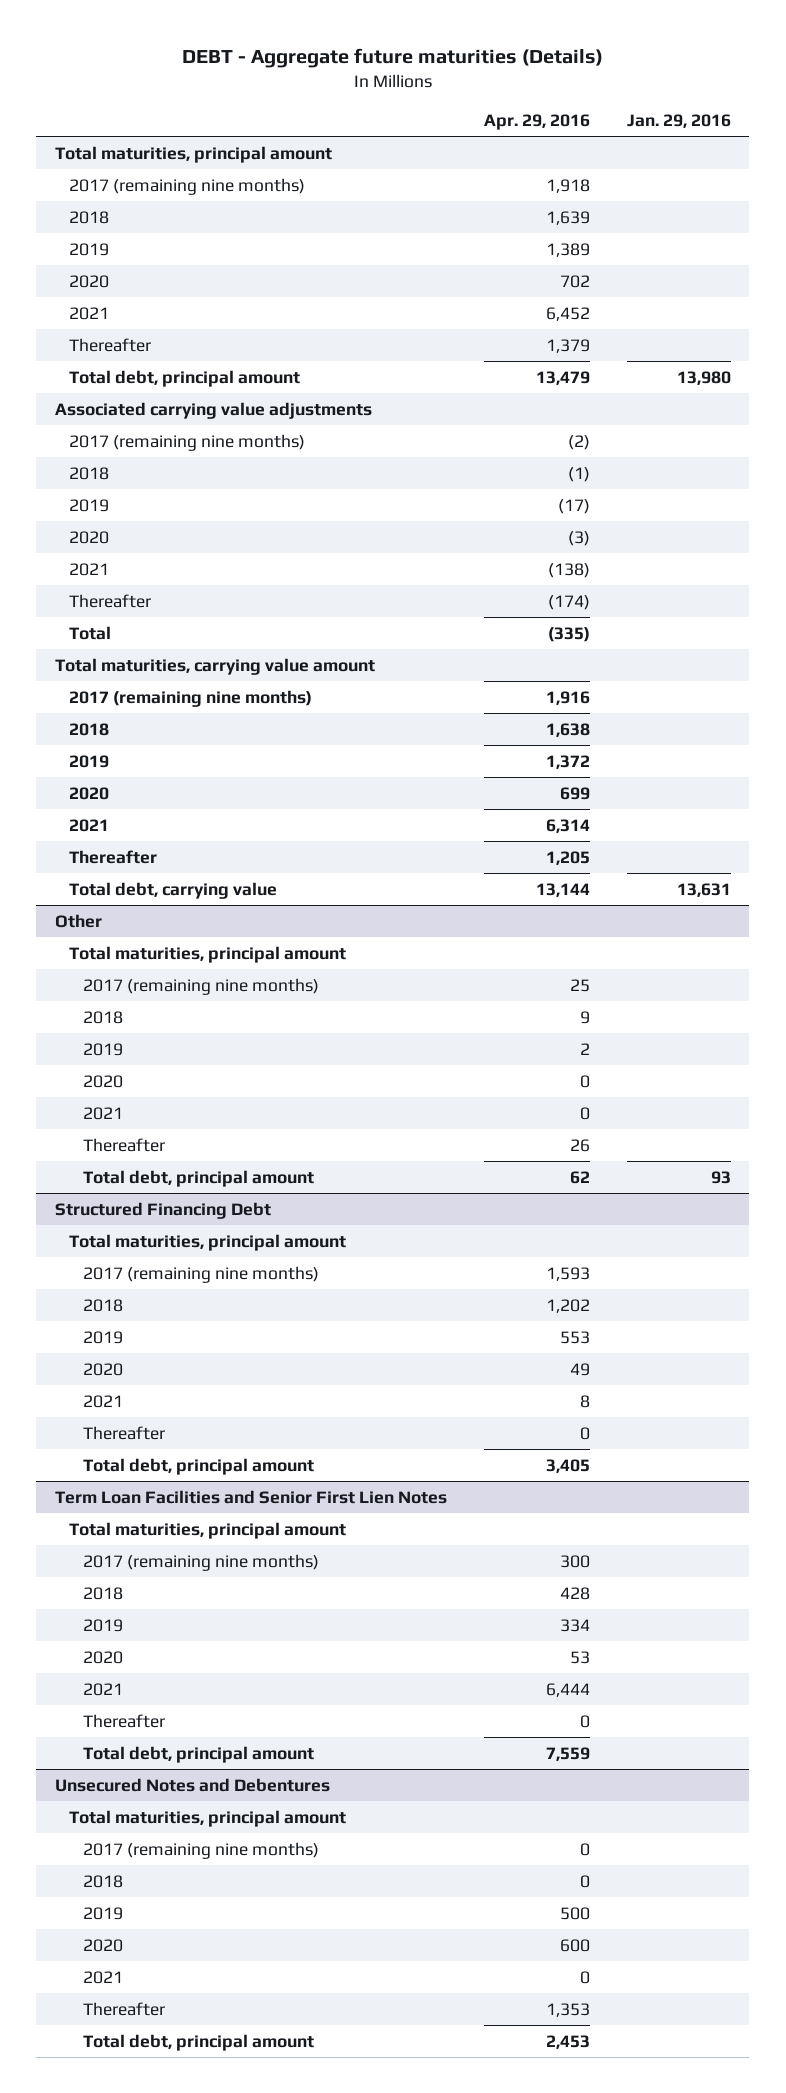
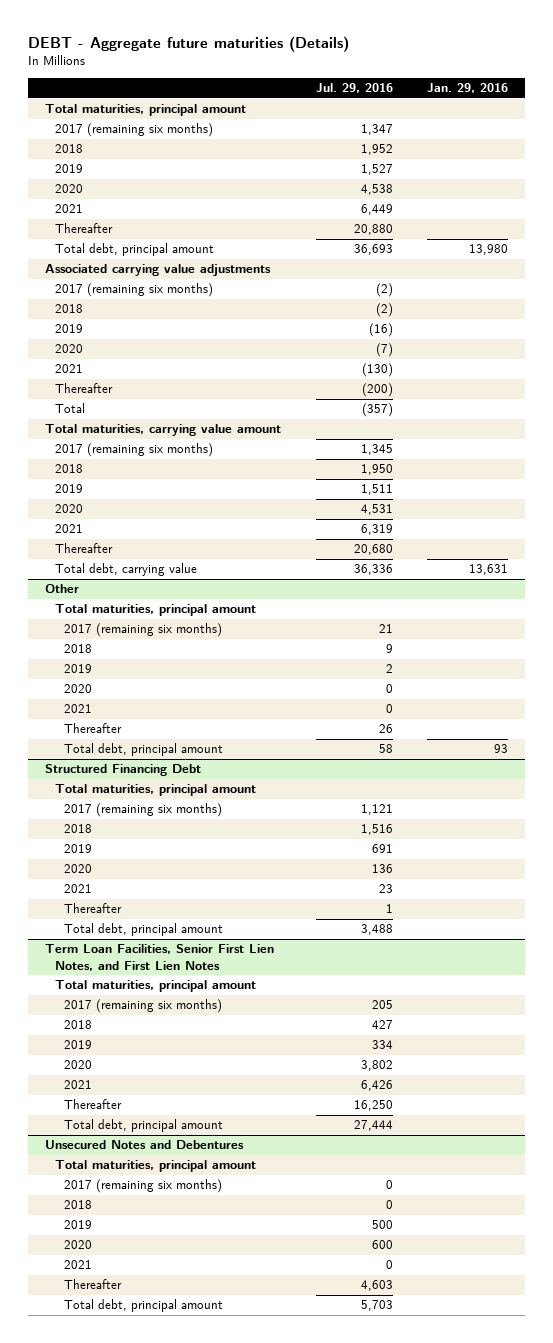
- | Apr. 29, 2016 | Jan. 29, 2016
+ | Jul. 29, 2016 | Jan. 29, 2016
- 2017 (remaining nine months) | 1,918 |
+ 2017 (remaining six months) | 1,347 |
- 2017 (remaining nine months) | (2) |
+ 2017 (remaining six months) | (2) |
- 2017 (remaining nine months) | 1,916 |
+ 2017 (remaining six months) | 1,345 |
@ Other
- 2017 (remaining nine months) | 25 |
+ 2017 (remaining six months) | 21 |
@ Structured Financing Debt
- 2017 (remaining nine months) | 1,593 |
+ 2017 (remaining six months) | 1,121 |
- Term Loan Facilities and Senior First Lien Notes
+ Term Loan Facilities, Senior First Lien Notes, and First Lien Notes
- 2017 (remaining nine months) | 300 |
+ 2017 (remaining six months) | 205 |
@ Unsecured Notes and Debentures
- 2017 (remaining nine months) | 0 |
+ 2017 (remaining six months) | 0 |

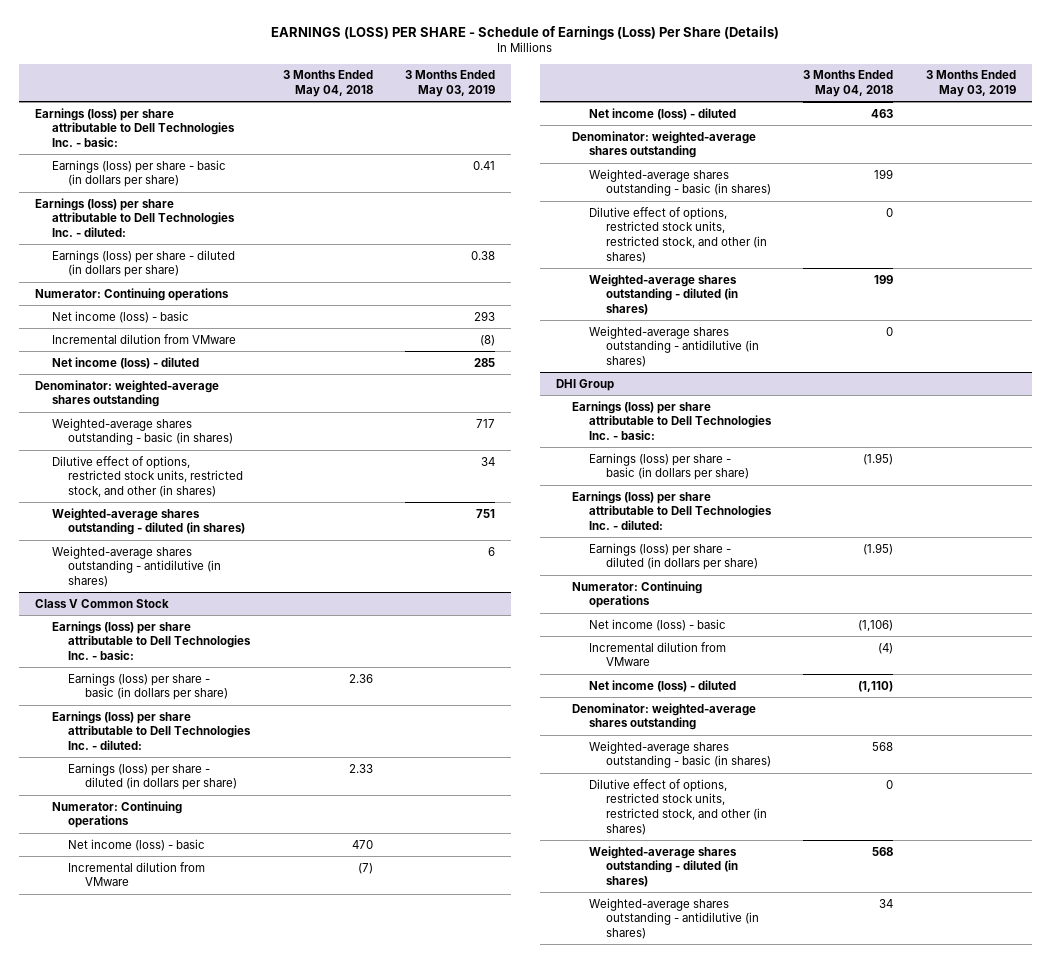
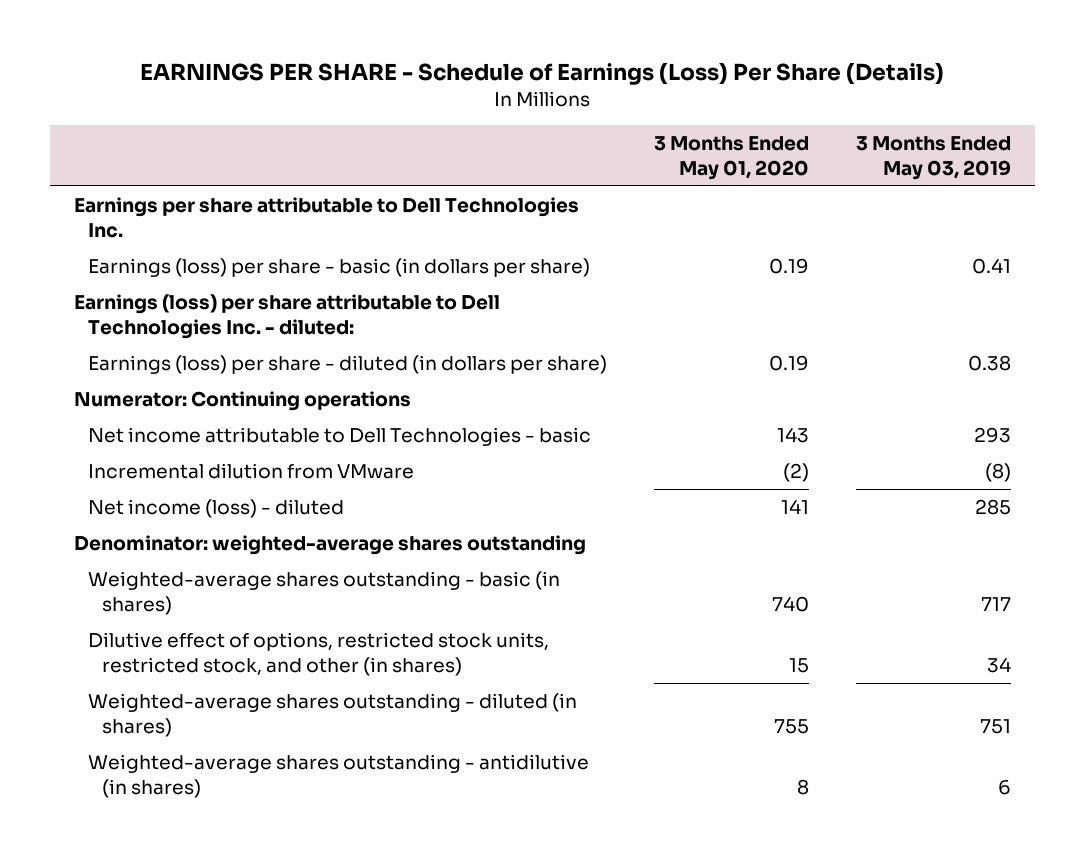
- EARNINGS (LOSS) PER SHARE - Schedule of Earnings (Loss) Per Share (Details)
+ EARNINGS PER SHARE - Schedule of Earnings (Loss) Per Share (Details)
- | 3 Months Ended May 04, 2018 | 3 Months Ended May 03, 2019
+ | 3 Months Ended May 01, 2020 | 3 Months Ended May 03, 2019
- Earnings (loss) per share attributable to Dell Technologies Inc. - basic:
+ Earnings per share attributable to Dell Technologies Inc.
- Net income (loss) - basic | | 293
+ Net income attributable to Dell Technologies - basic | 143 | 293
- Class V Common Stock
- Earnings (loss) per share attributable to Dell Technologies Inc. - basic:
- Earnings (loss) per share - basic (in dollars per share) | 2.36 |
- Earnings (loss) per share attributable to Dell Technologies Inc. - diluted:
- Earnings (loss) per share - diluted (in dollars per share) | 2.33 |
- Numerator: Continuing operations
- Net income (loss) - basic | 470 |
- Incremental dilution from VMware | (7) |
- Net income (loss) - diluted | 463 |
- Denominator: weighted-average shares outstanding
- Weighted-average shares outstanding - basic (in shares) | 199 |
- Dilutive effect of options, restricted stock units, restricted stock, and other (in shares) | 0 |
- Weighted-average shares outstanding - diluted (in shares) | 199 |
- Weighted-average shares outstanding - antidilutive (in shares) | 0 |
- DHI Group
- Earnings (loss) per share attributable to Dell Technologies Inc. - basic:
- Earnings (loss) per share - basic (in dollars per share) | (1.95) |
- Earnings (loss) per share attributable to Dell Technologies Inc. - diluted:
- Earnings (loss) per share - diluted (in dollars per share) | (1.95) |
- Numerator: Continuing operations
- Net income (loss) - basic | (1,106) |
- Incremental dilution from VMware | (4) |
- Net income (loss) - diluted | (1,110) |
- Denominator: weighted-average shares outstanding
- Weighted-average shares outstanding - basic (in shares) | 568 |
- Dilutive effect of options, restricted stock units, restricted stock, and other (in shares) | 0 |
- Weighted-average shares outstanding - diluted (in shares) | 568 |
- Weighted-average shares outstanding - antidilutive (in shares) | 34 |

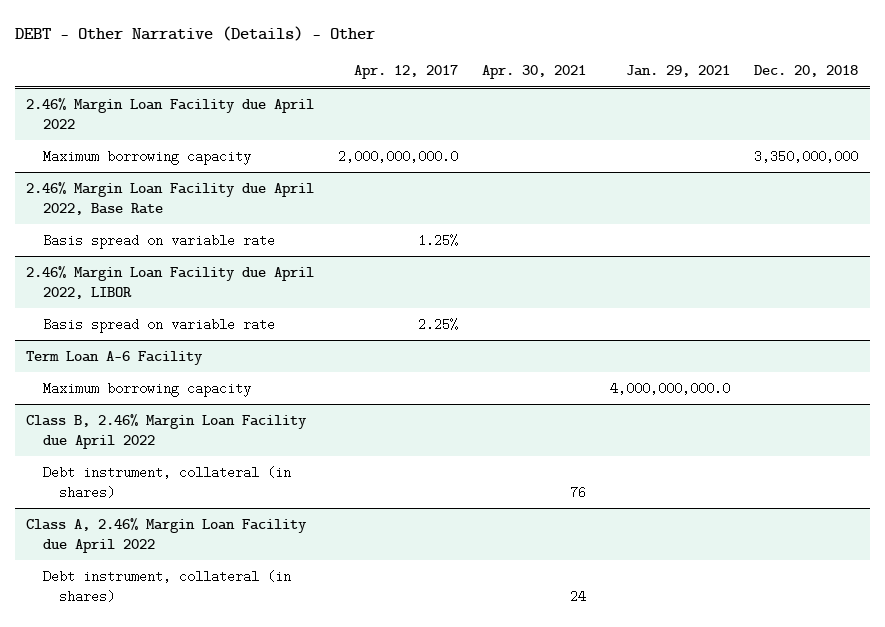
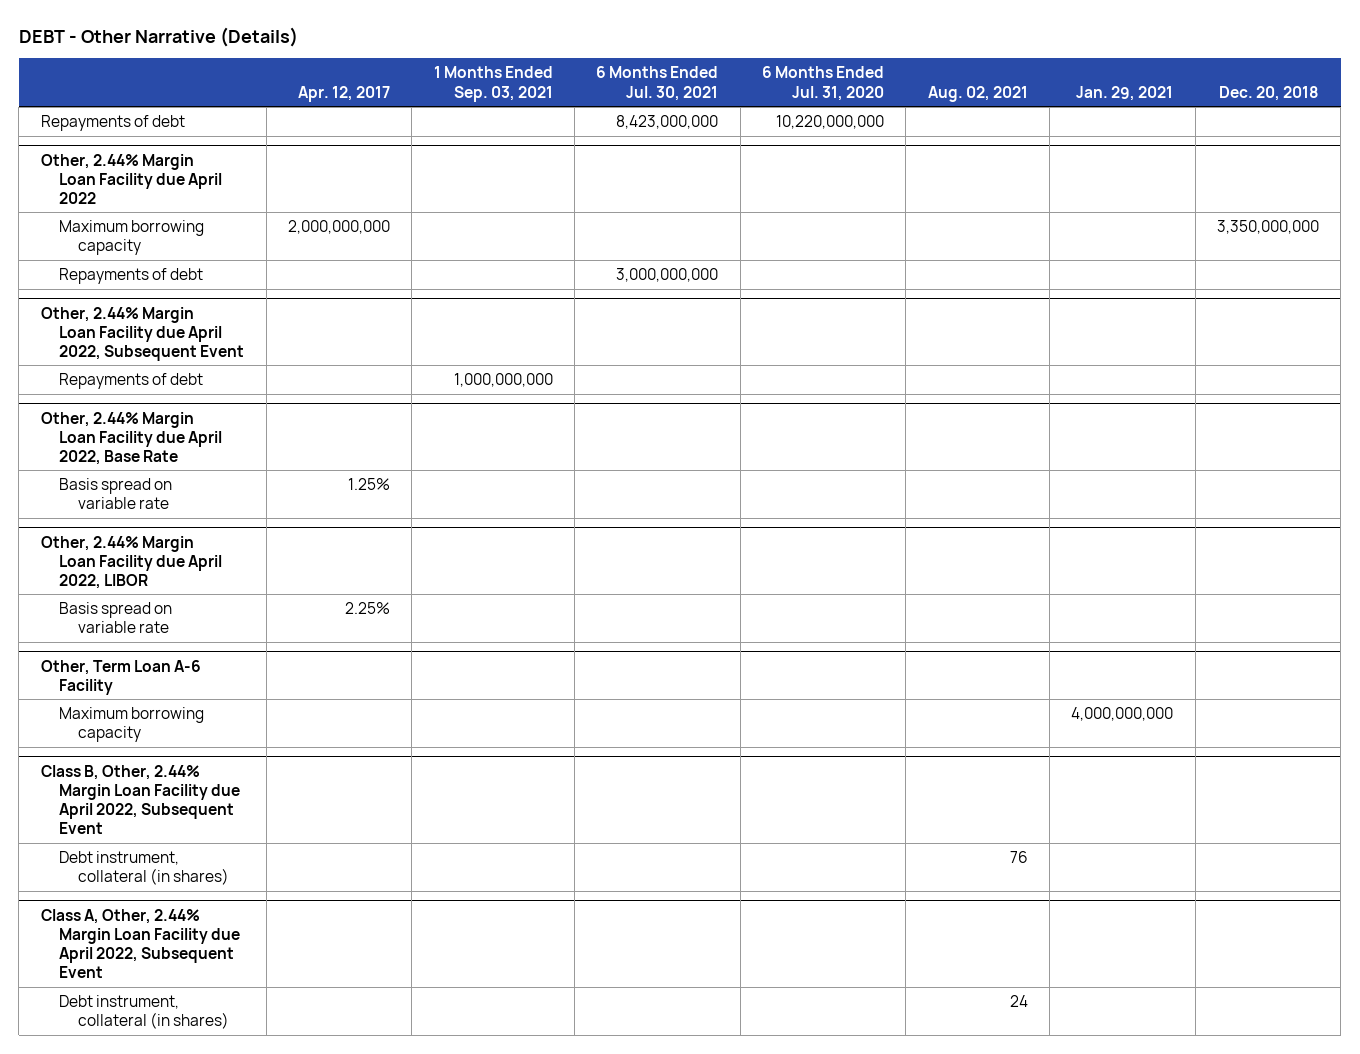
- DEBT - Other Narrative (Details) - Other
+ DEBT - Other Narrative (Details)
- | Apr. 12, 2017 | Apr. 30, 2021 | Jan. 29, 2021 | Dec. 20, 2018
+ | Apr. 12, 2017 | 1 Months Ended Sep. 03, 2021 | 6 Months Ended Jul. 30, 2021 | 6 Months Ended Jul. 31, 2020 | Aug. 02, 2021 | Jan. 29, 2021 | Dec. 20, 2018
- 2.46% Margin Loan Facility due April 2022
- Maximum borrowing capacity | 2,000,000,000.0 | | | 3,350,000,000
- 2.46% Margin Loan Facility due April 2022, Base Rate
+ Repayments of debt | | | 8,423,000,000 | 10,220,000,000 | | |
+ Other, 2.44% Margin Loan Facility due April 2022
+ Maximum borrowing capacity | 2,000,000,000 | | | | | | 3,350,000,000
+ Repayments of debt | | | 3,000,000,000 | | | |
+ Other, 2.44% Margin Loan Facility due April 2022, Subsequent Event
+ Repayments of debt | | 1,000,000,000 | | | | |
+ Other, 2.44% Margin Loan Facility due April 2022, Base Rate
- 2.46% Margin Loan Facility due April 2022, LIBOR
+ Other, 2.44% Margin Loan Facility due April 2022, LIBOR
- Term Loan A-6 Facility
- Maximum borrowing capacity | | | 4,000,000,000.0 |
- Class B, 2.46% Margin Loan Facility due April 2022
+ Other, Term Loan A-6 Facility
+ Maximum borrowing capacity | | | | | | 4,000,000,000 |
+ Class B, Other, 2.44% Margin Loan Facility due April 2022, Subsequent Event
- Class A, 2.46% Margin Loan Facility due April 2022
+ Class A, Other, 2.44% Margin Loan Facility due April 2022, Subsequent Event

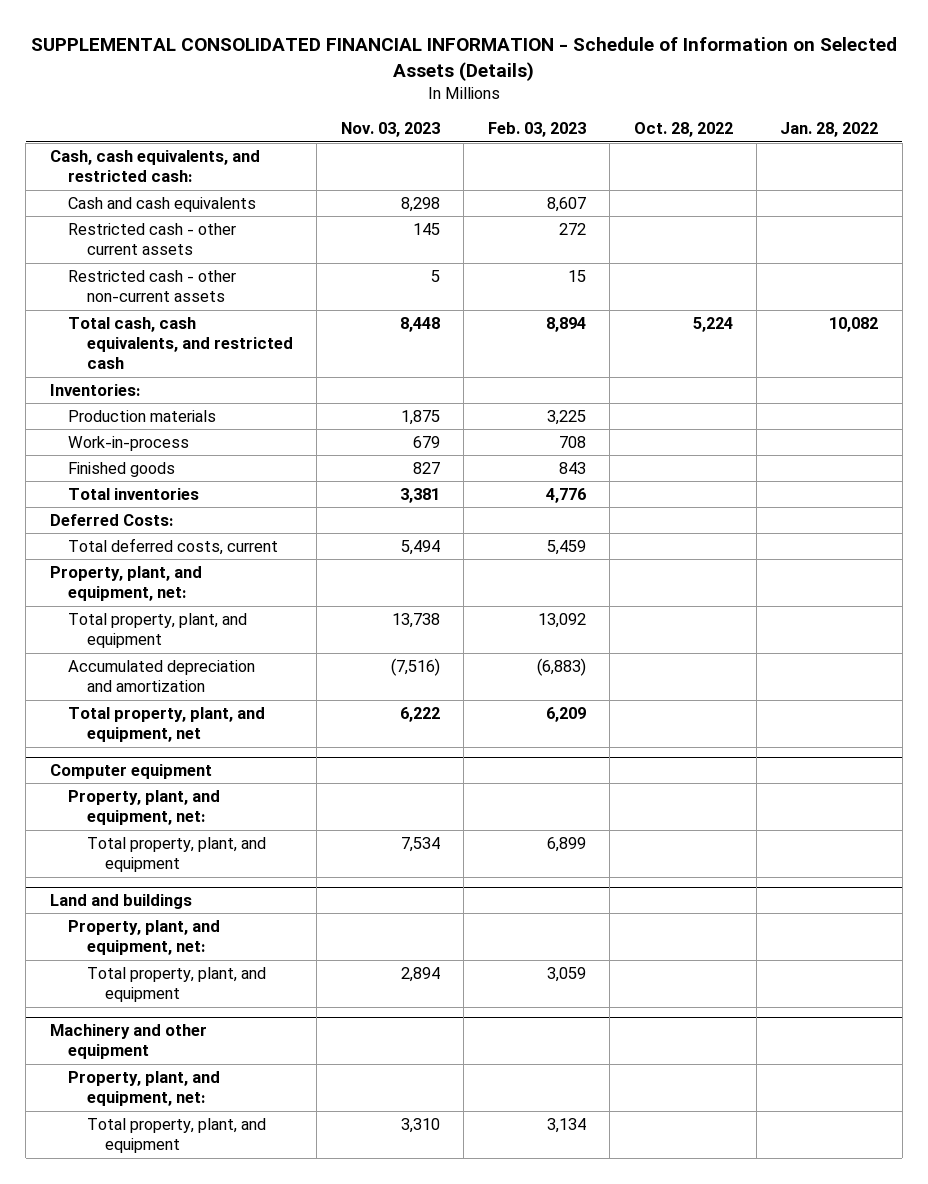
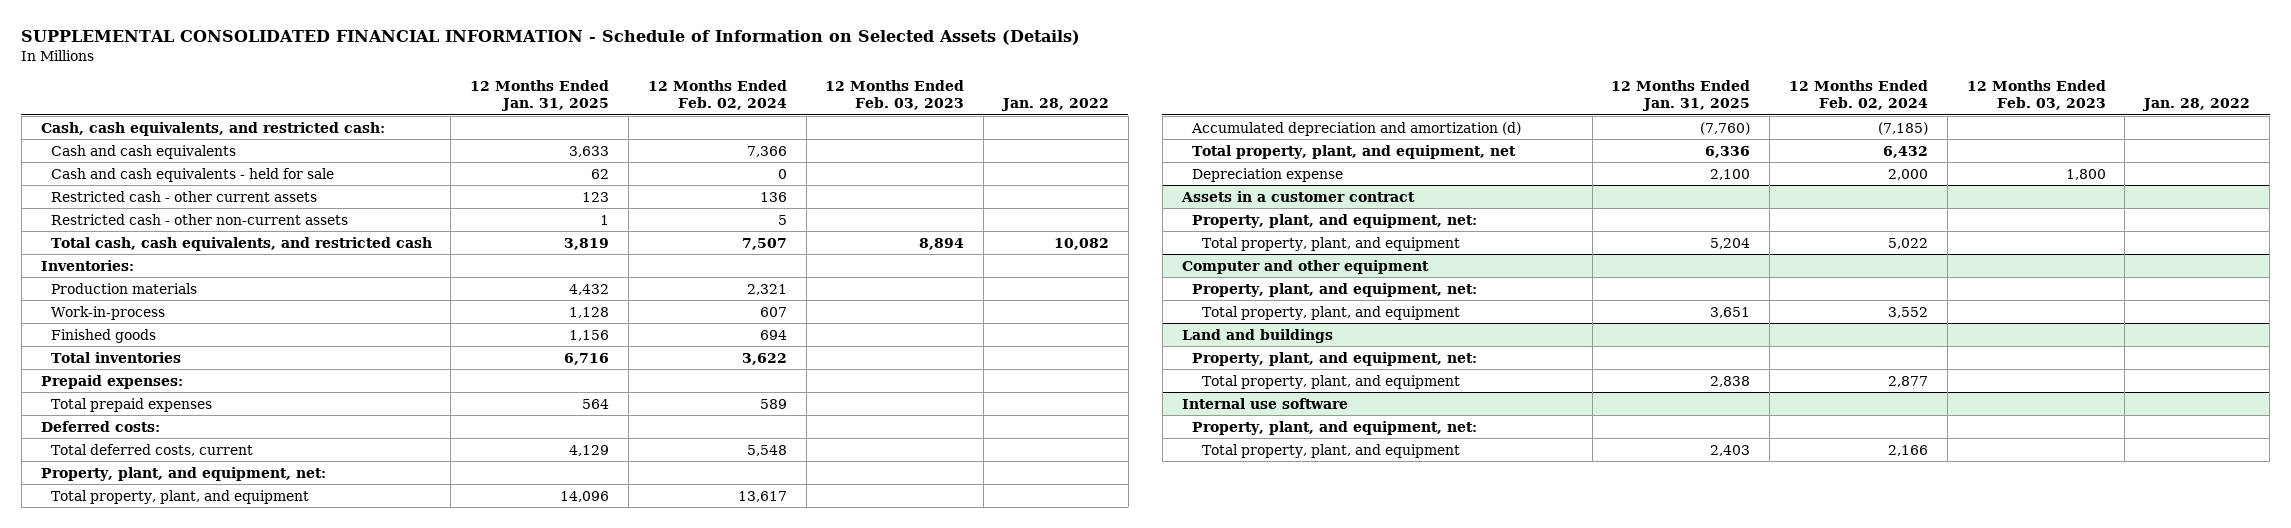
- | Nov. 03, 2023 | Feb. 03, 2023 | Oct. 28, 2022 | Jan. 28, 2022
+ | 12 Months Ended Jan. 31, 2025 | 12 Months Ended Feb. 02, 2024 | 12 Months Ended Feb. 03, 2023 | Jan. 28, 2022
+ Cash and cash equivalents - held for sale | 62 | 0 | |
- Deferred Costs:
+ Prepaid expenses:
+ Total prepaid expenses | 564 | 589 | |
+ Deferred costs:
- Accumulated depreciation and amortization | (7,516) | (6,883) | |
+ Accumulated depreciation and amortization (d) | (7,760) | (7,185) | |
- Computer equipment
+ Depreciation expense | 2,100 | 2,000 | 1,800 |
+ Assets in a customer contract
+ Property, plant, and equipment, net:
+ Total property, plant, and equipment | 5,204 | 5,022 | |
+ Computer and other equipment
- Machinery and other equipment
- Property, plant, and equipment, net:
- Total property, plant, and equipment | 3,310 | 3,134 | |
+ Internal use software
+ Property, plant, and equipment, net:
+ Total property, plant, and equipment | 2,403 | 2,166 | |

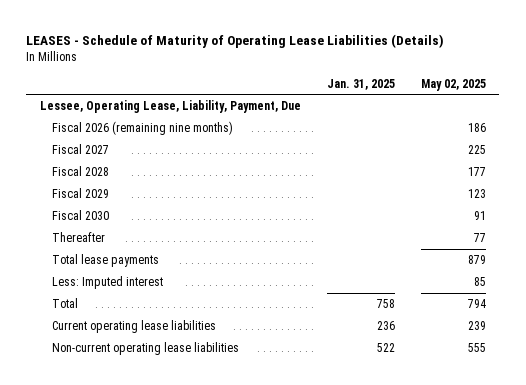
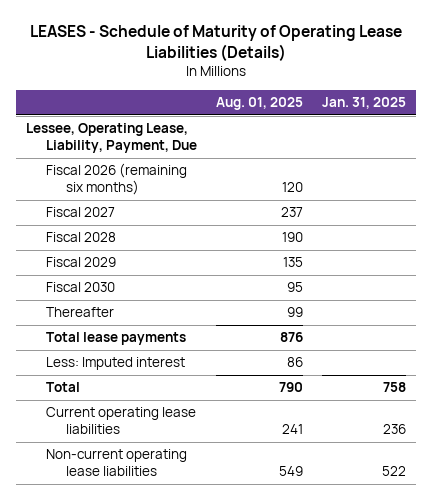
- | Jan. 31, 2025 | May 02, 2025
+ | Aug. 01, 2025 | Jan. 31, 2025
- Fiscal 2026 (remaining nine months) | | 186
+ Fiscal 2026 (remaining six months) | 120 |

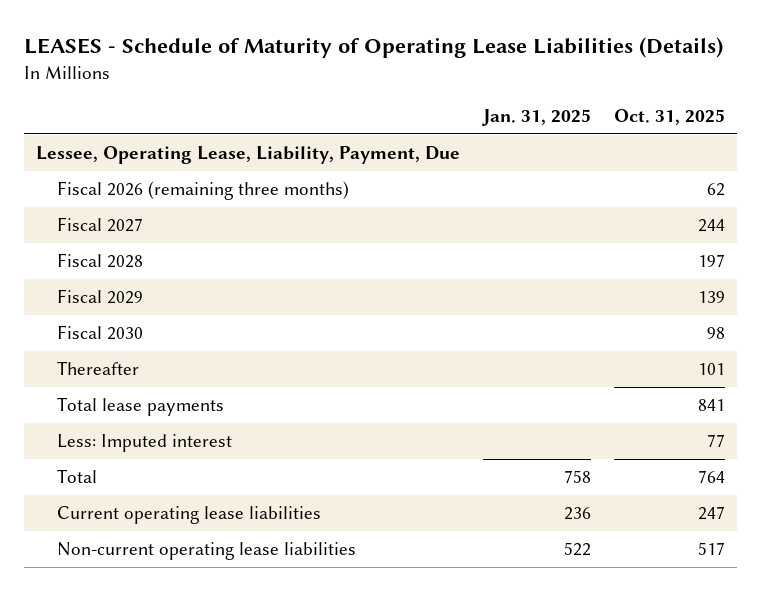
- | Aug. 01, 2025 | Jan. 31, 2025
+ | Jan. 31, 2025 | Oct. 31, 2025
- Fiscal 2026 (remaining six months) | 120 |
+ Fiscal 2026 (remaining three months) | | 62

